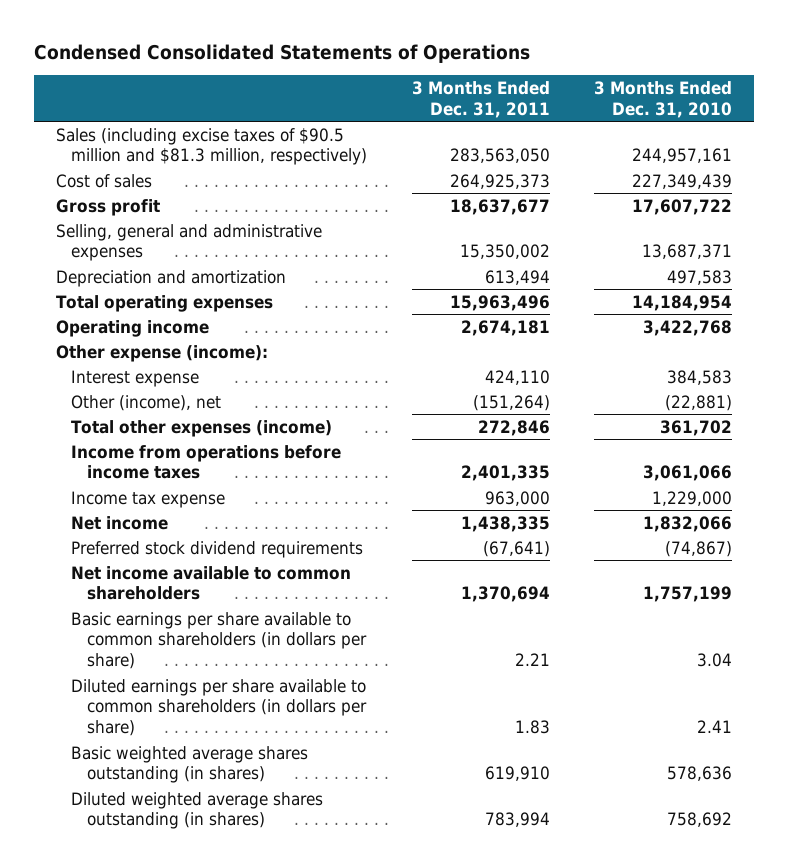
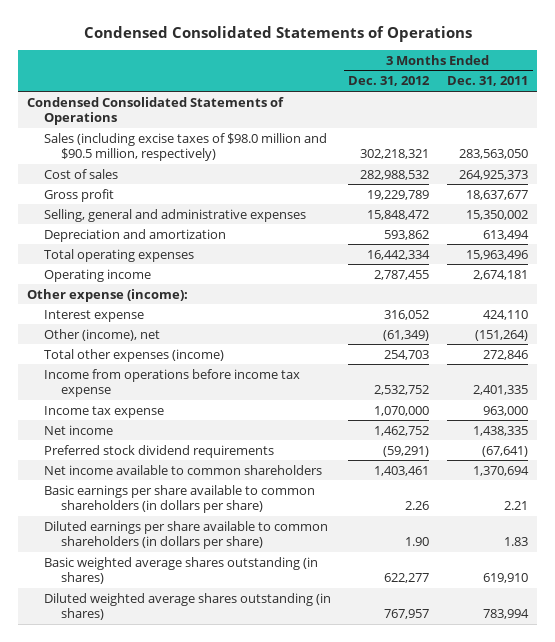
- | 3 Months Ended Dec. 31, 2011 | 3 Months Ended Dec. 31, 2010
+ | 3 Months Ended Dec. 31, 2012 | 3 Months Ended Dec. 31, 2011
- Sales (including excise taxes of $90.5 million and $81.3 million, respectively) | 283,563,050 | 244,957,161
+ Condensed Consolidated Statements of Operations
+ Sales (including excise taxes of $98.0 million and $90.5 million, respectively) | 302,218,321 | 283,563,050
- Income from operations before income taxes | 2,401,335 | 3,061,066
+ Income from operations before income tax expense | 2,532,752 | 2,401,335

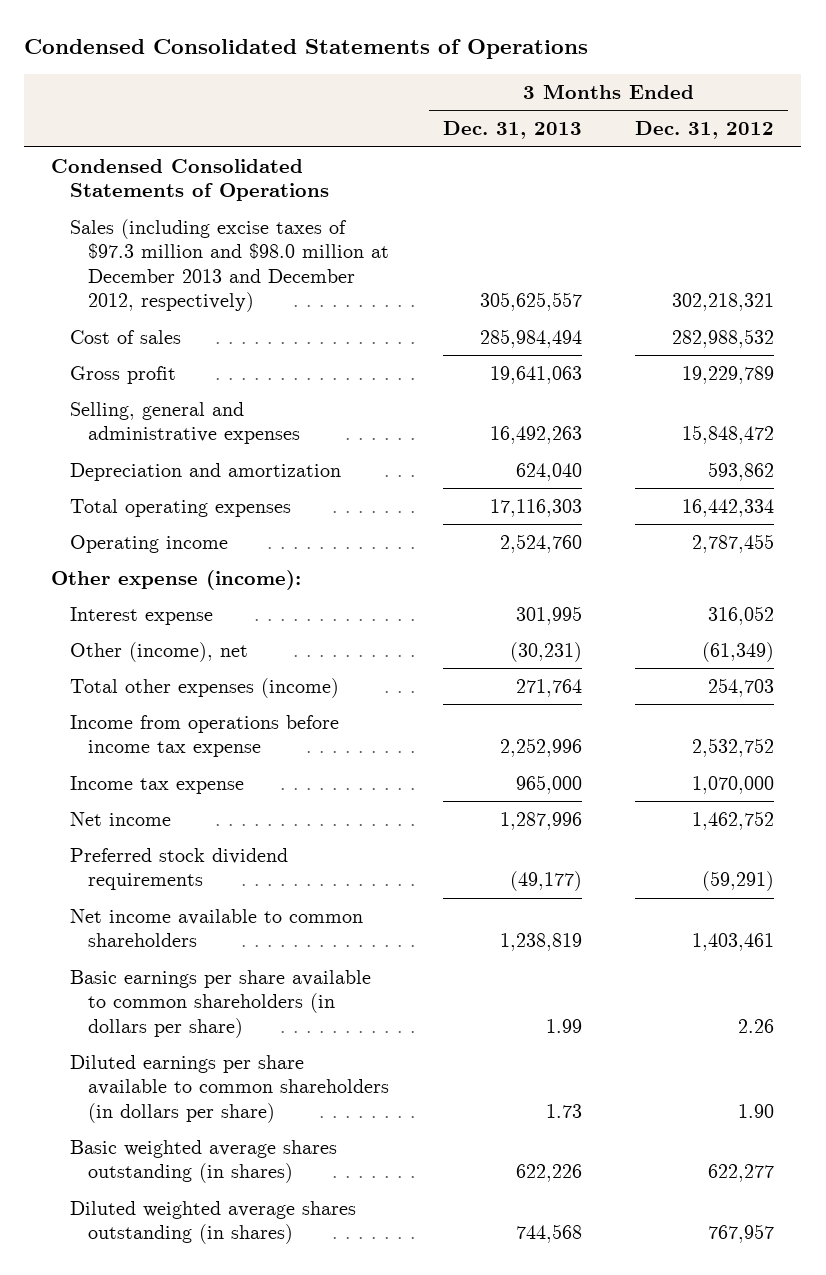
- | 3 Months Ended Dec. 31, 2012 | 3 Months Ended Dec. 31, 2011
+ | 3 Months Ended Dec. 31, 2013 | 3 Months Ended Dec. 31, 2012
- Sales (including excise taxes of $98.0 million and $90.5 million, respectively) | 302,218,321 | 283,563,050
+ Sales (including excise taxes of $97.3 million and $98.0 million at December 2013 and December 2012, respectively) | 305,625,557 | 302,218,321

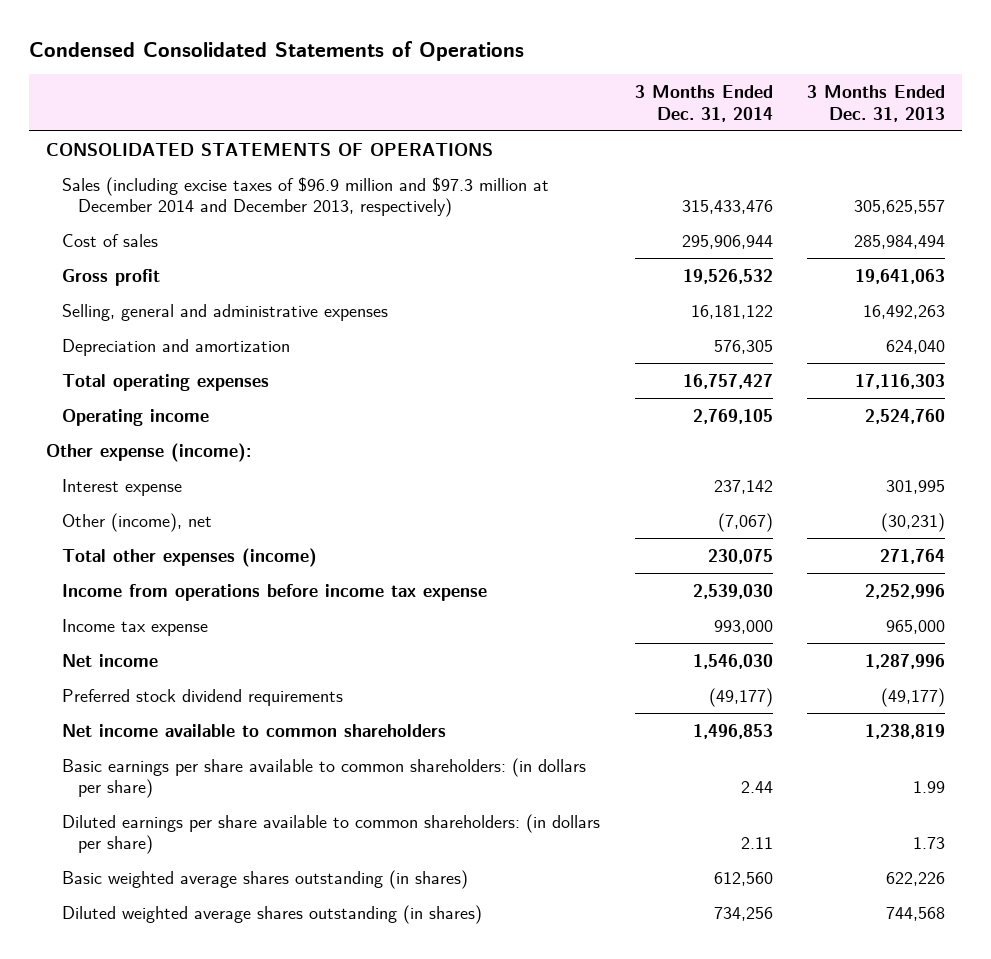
- | 3 Months Ended Dec. 31, 2013 | 3 Months Ended Dec. 31, 2012
+ | 3 Months Ended Dec. 31, 2014 | 3 Months Ended Dec. 31, 2013
- Condensed Consolidated Statements of Operations
- Sales (including excise taxes of $97.3 million and $98.0 million at December 2013 and December 2012, respectively) | 305,625,557 | 302,218,321
+ CONSOLIDATED STATEMENTS OF OPERATIONS
+ Sales (including excise taxes of $96.9 million and $97.3 million at December 2014 and December 2013, respectively) | 315,433,476 | 305,625,557
- Basic earnings per share available to common shareholders (in dollars per share) | 1.99 | 2.26
- Diluted earnings per share available to common shareholders (in dollars per share) | 1.73 | 1.90
+ Basic earnings per share available to common shareholders: (in dollars per share) | 2.44 | 1.99
+ Diluted earnings per share available to common shareholders: (in dollars per share) | 2.11 | 1.73

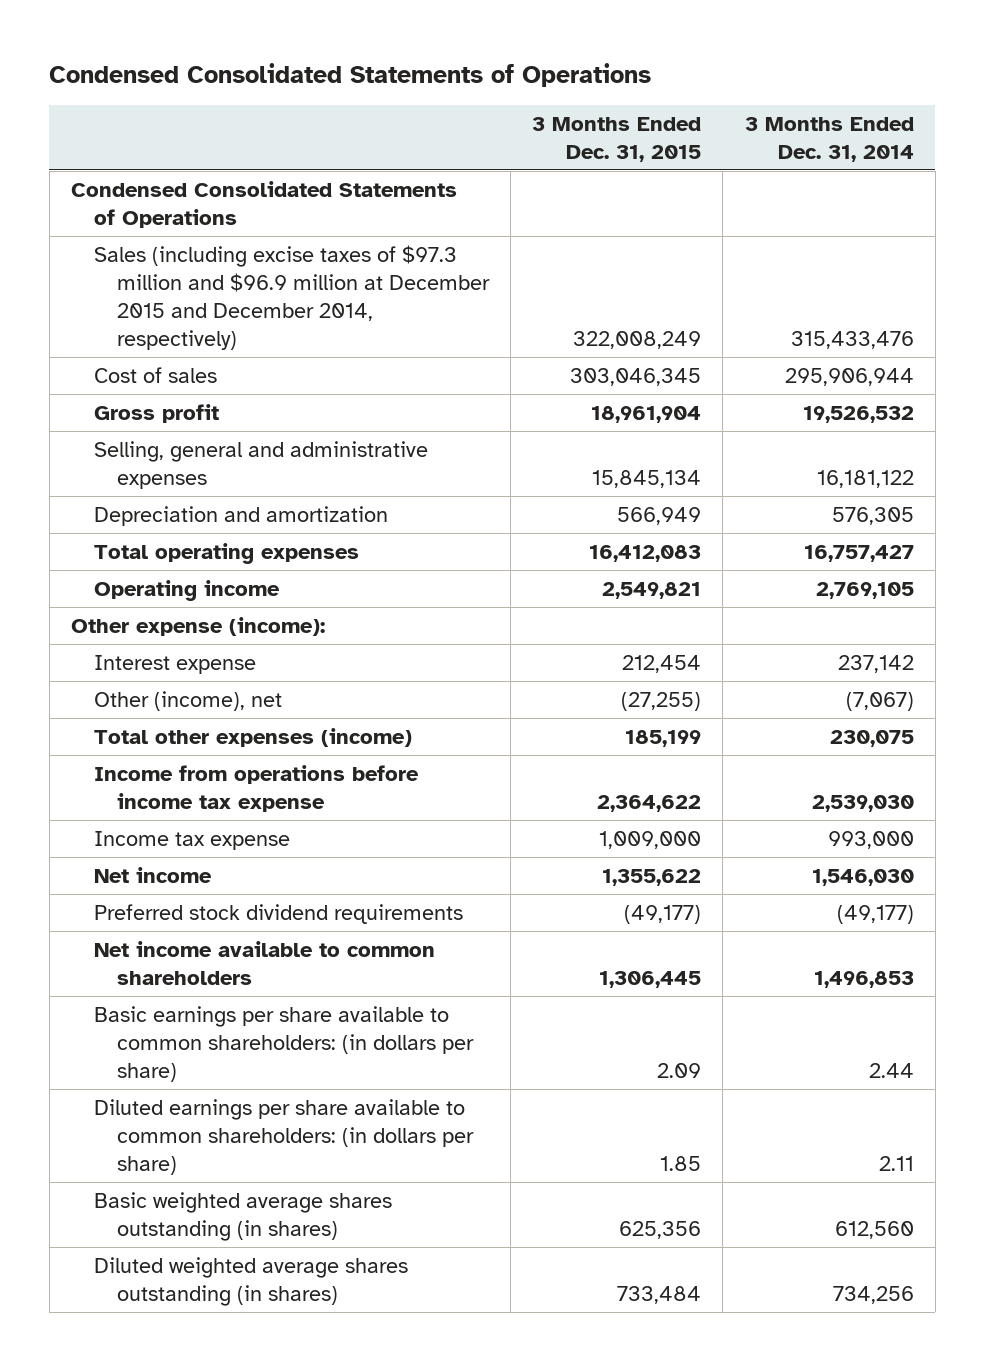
- | 3 Months Ended Dec. 31, 2014 | 3 Months Ended Dec. 31, 2013
+ | 3 Months Ended Dec. 31, 2015 | 3 Months Ended Dec. 31, 2014
- CONSOLIDATED STATEMENTS OF OPERATIONS
- Sales (including excise taxes of $96.9 million and $97.3 million at December 2014 and December 2013, respectively) | 315,433,476 | 305,625,557
+ Condensed Consolidated Statements of Operations
+ Sales (including excise taxes of $97.3 million and $96.9 million at December 2015 and December 2014, respectively) | 322,008,249 | 315,433,476

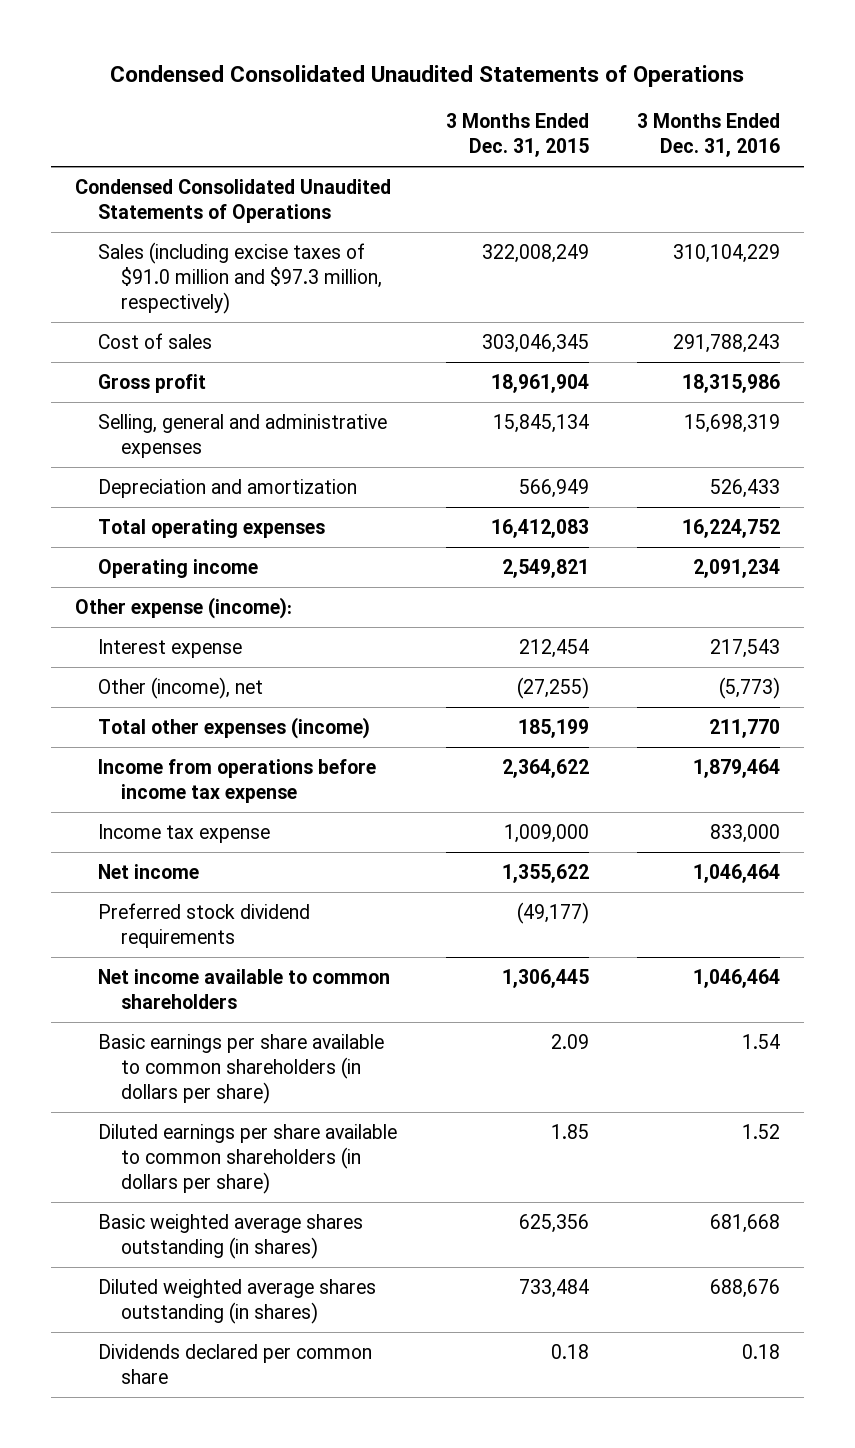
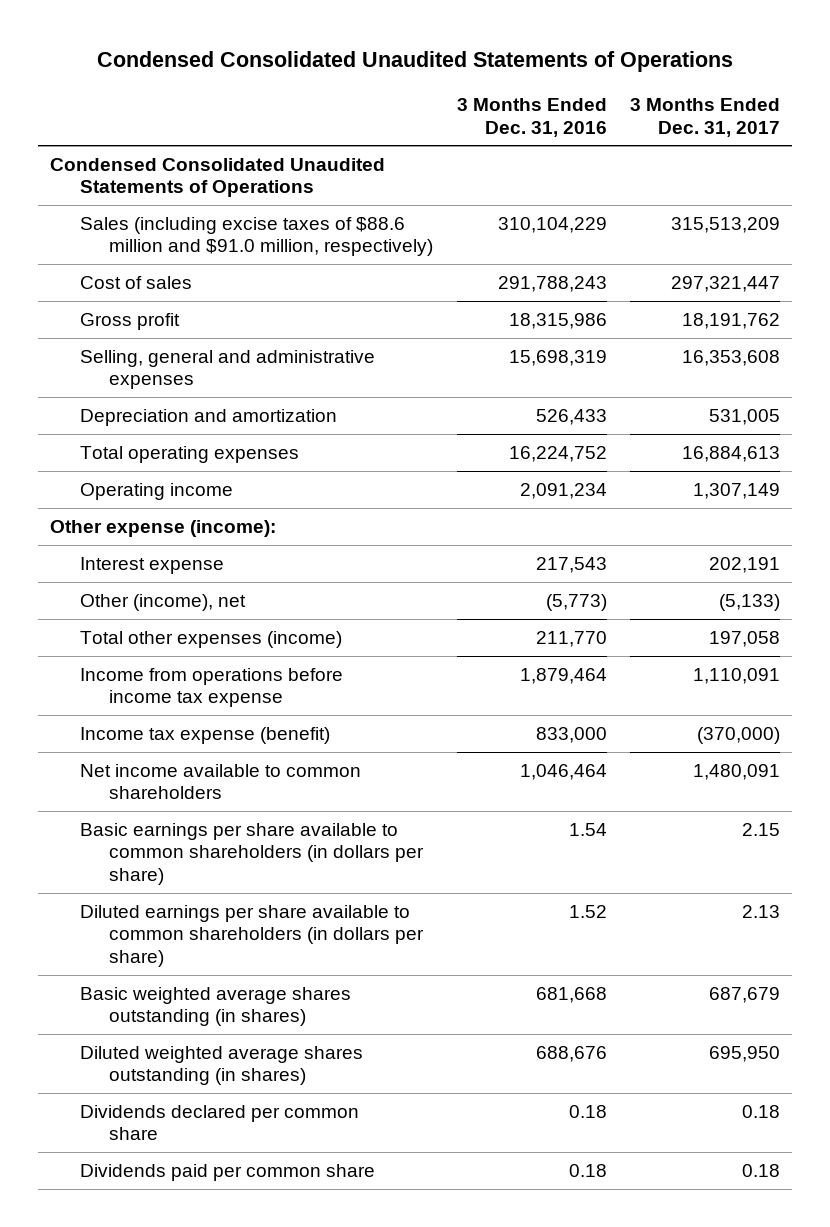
- | 3 Months Ended Dec. 31, 2015 | 3 Months Ended Dec. 31, 2016
+ | 3 Months Ended Dec. 31, 2016 | 3 Months Ended Dec. 31, 2017
- Sales (including excise taxes of $91.0 million and $97.3 million, respectively) | 322,008,249 | 310,104,229
+ Sales (including excise taxes of $88.6 million and $91.0 million, respectively) | 310,104,229 | 315,513,209
- Income tax expense | 1,009,000 | 833,000
- Net income | 1,355,622 | 1,046,464
- Preferred stock dividend requirements | (49,177) |
+ Income tax expense (benefit) | 833,000 | (370,000)
+ Dividends paid per common share | 0.18 | 0.18

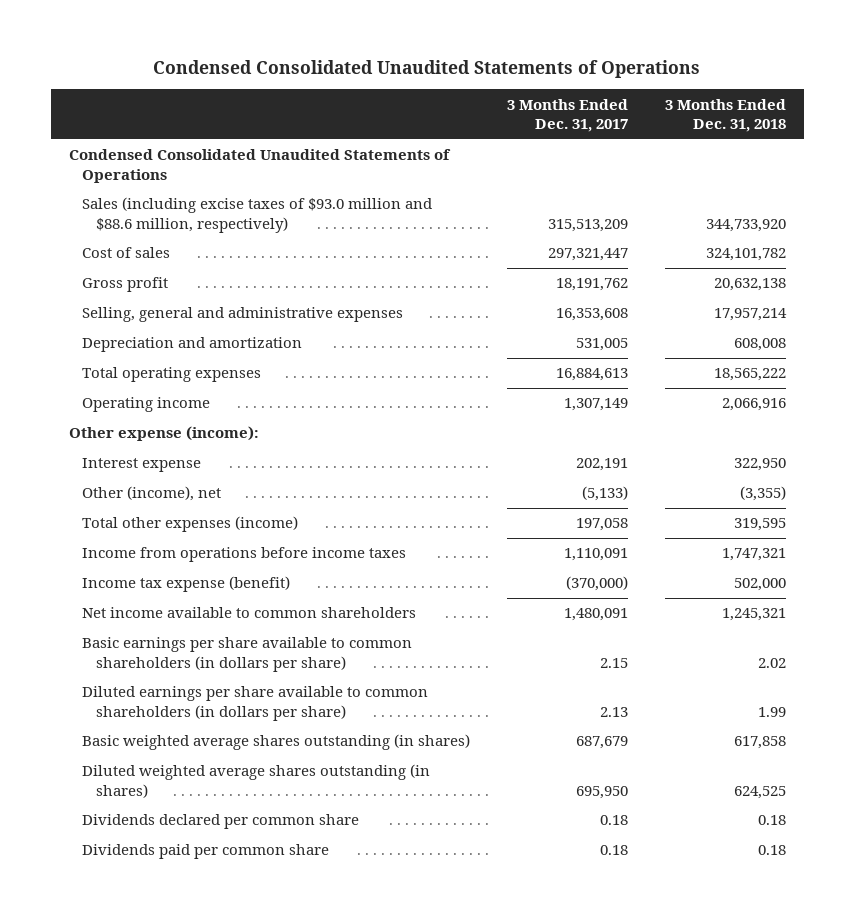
- | 3 Months Ended Dec. 31, 2016 | 3 Months Ended Dec. 31, 2017
+ | 3 Months Ended Dec. 31, 2017 | 3 Months Ended Dec. 31, 2018
- Sales (including excise taxes of $88.6 million and $91.0 million, respectively) | 310,104,229 | 315,513,209
+ Sales (including excise taxes of $93.0 million and $88.6 million, respectively) | 315,513,209 | 344,733,920
- Income from operations before income tax expense | 1,879,464 | 1,110,091
+ Income from operations before income taxes | 1,110,091 | 1,747,321

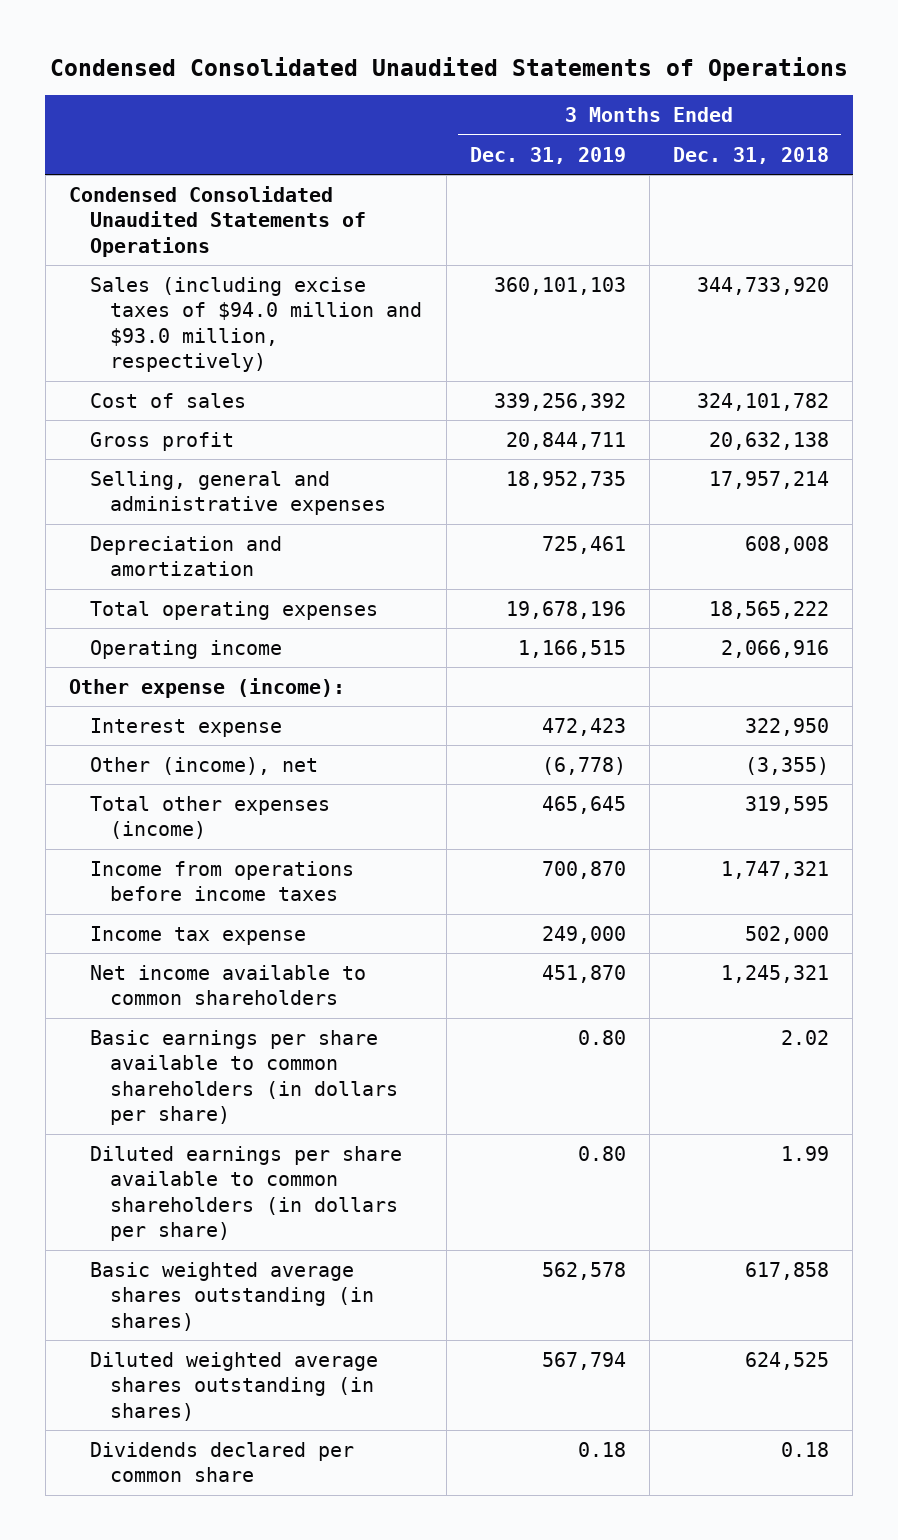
- | 3 Months Ended Dec. 31, 2017 | 3 Months Ended Dec. 31, 2018
+ | 3 Months Ended Dec. 31, 2019 | 3 Months Ended Dec. 31, 2018
- Sales (including excise taxes of $93.0 million and $88.6 million, respectively) | 315,513,209 | 344,733,920
+ Sales (including excise taxes of $94.0 million and $93.0 million, respectively) | 360,101,103 | 344,733,920
- Income tax expense (benefit) | (370,000) | 502,000
+ Income tax expense | 249,000 | 502,000
- Dividends paid per common share | 0.18 | 0.18

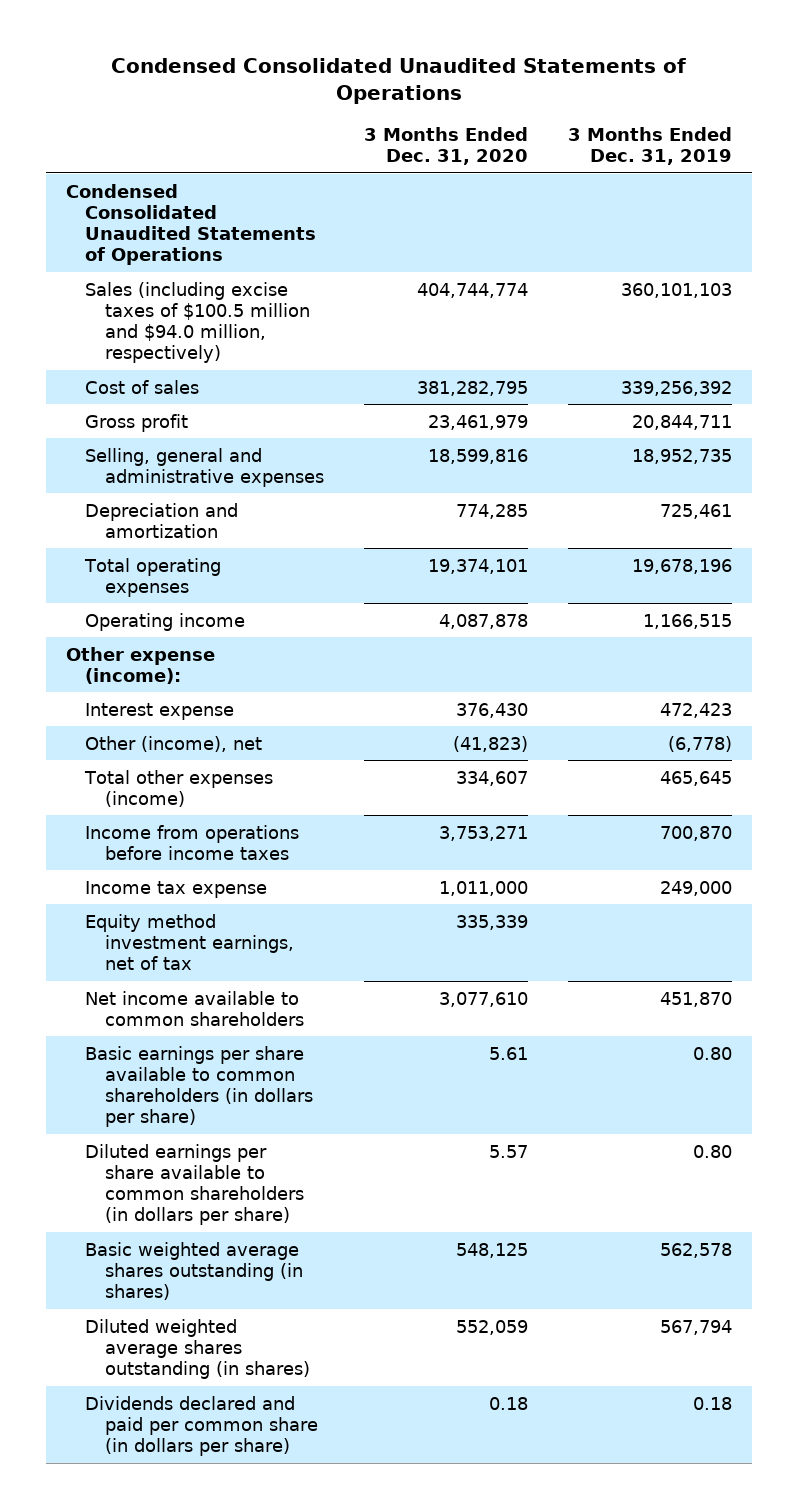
- | 3 Months Ended Dec. 31, 2019 | 3 Months Ended Dec. 31, 2018
+ | 3 Months Ended Dec. 31, 2020 | 3 Months Ended Dec. 31, 2019
- Sales (including excise taxes of $94.0 million and $93.0 million, respectively) | 360,101,103 | 344,733,920
+ Sales (including excise taxes of $100.5 million and $94.0 million, respectively) | 404,744,774 | 360,101,103
+ Equity method investment earnings, net of tax | 335,339 |
- Dividends declared per common share | 0.18 | 0.18
+ Dividends declared and paid per common share (in dollars per share) | 0.18 | 0.18

